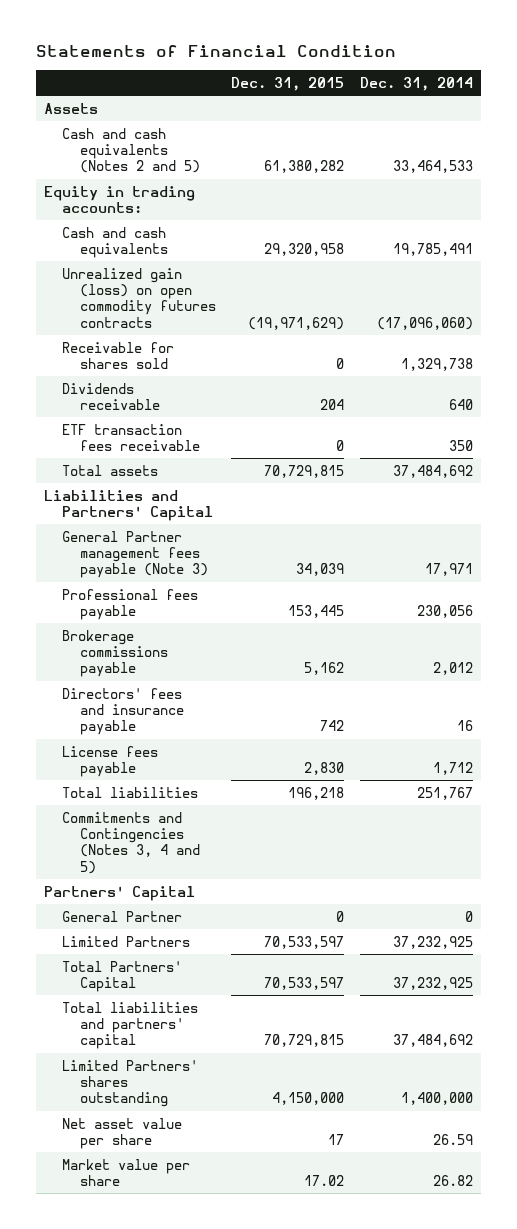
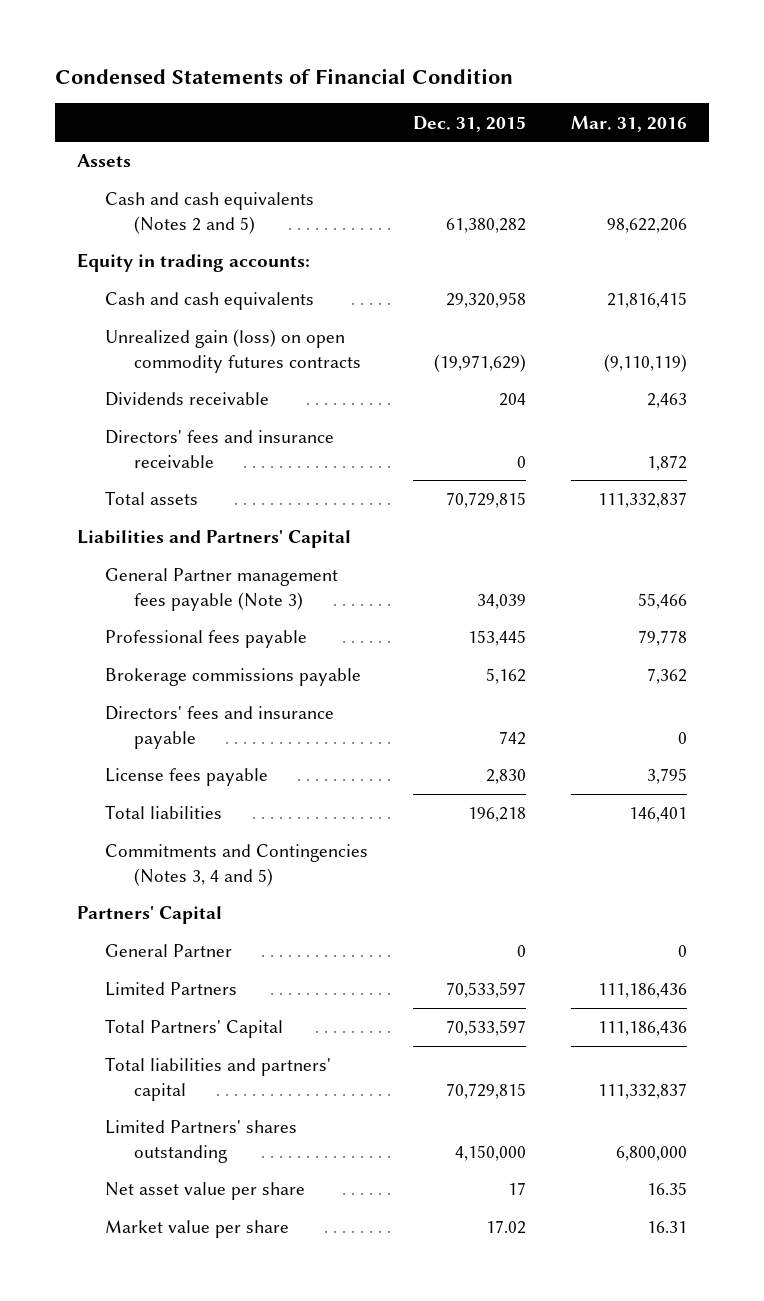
- Statements of Financial Condition
+ Condensed Statements of Financial Condition
- | Dec. 31, 2015 | Dec. 31, 2014
+ | Dec. 31, 2015 | Mar. 31, 2016
- Receivable for shares sold | 0 | 1,329,738
- ETF transaction fees receivable | 0 | 350
+ Directors' fees and insurance receivable | 0 | 1,872

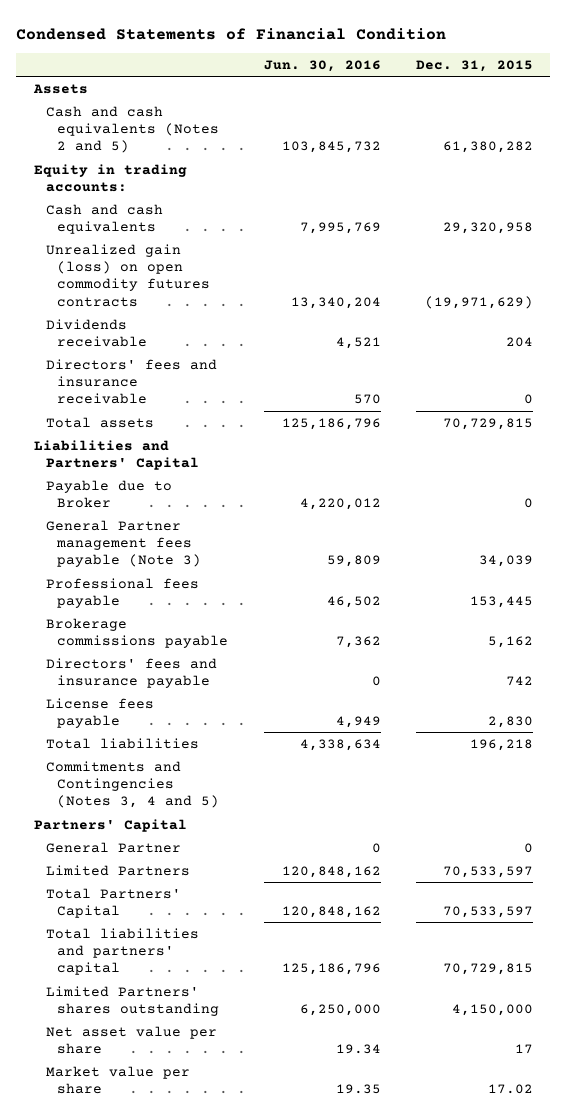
- | Dec. 31, 2015 | Mar. 31, 2016
+ | Jun. 30, 2016 | Dec. 31, 2015
+ Payable due to Broker | 4,220,012 | 0

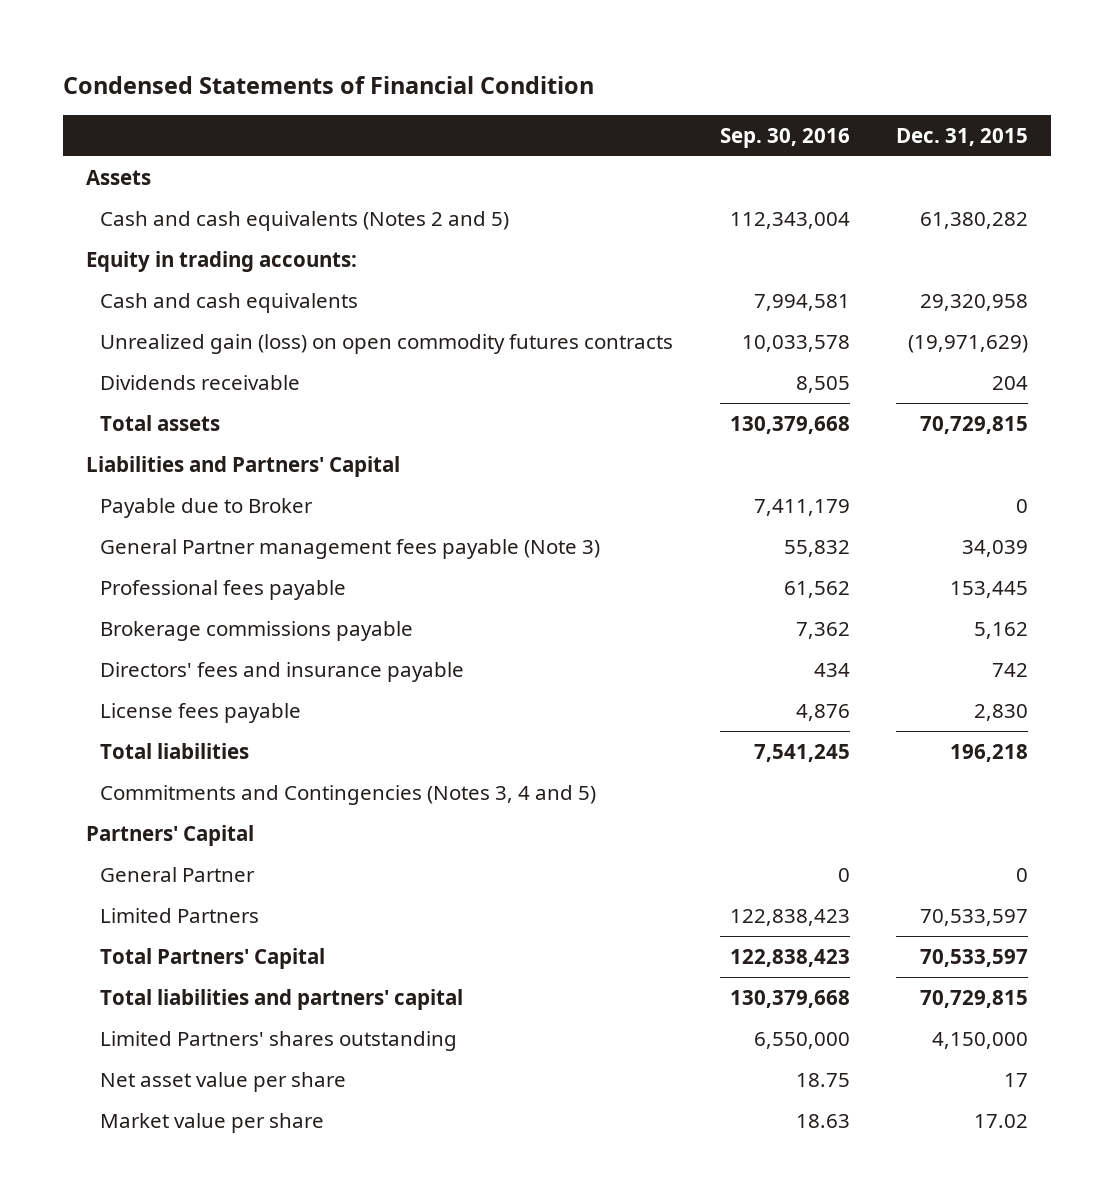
- | Jun. 30, 2016 | Dec. 31, 2015
+ | Sep. 30, 2016 | Dec. 31, 2015
- Directors' fees and insurance receivable | 570 | 0

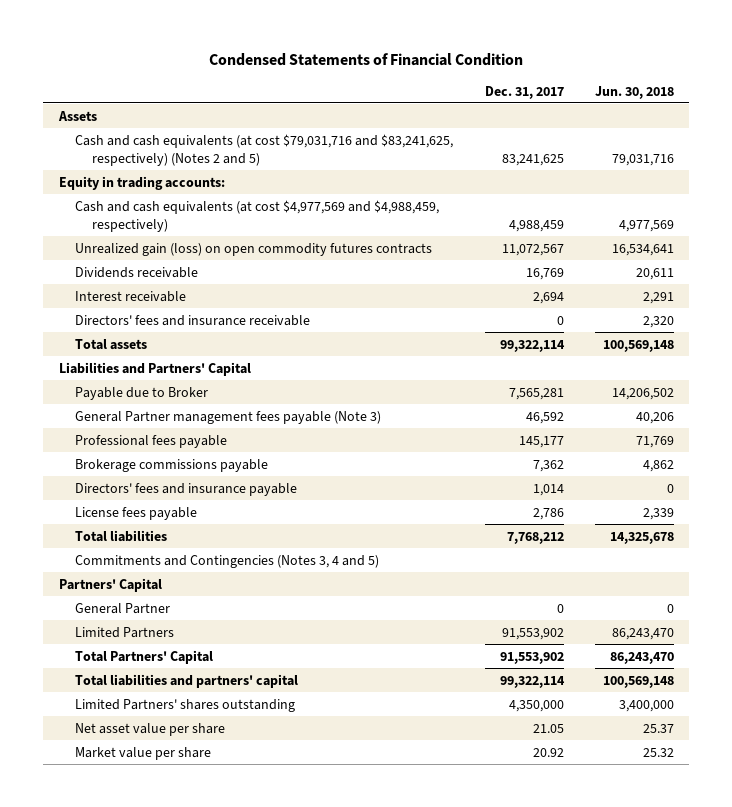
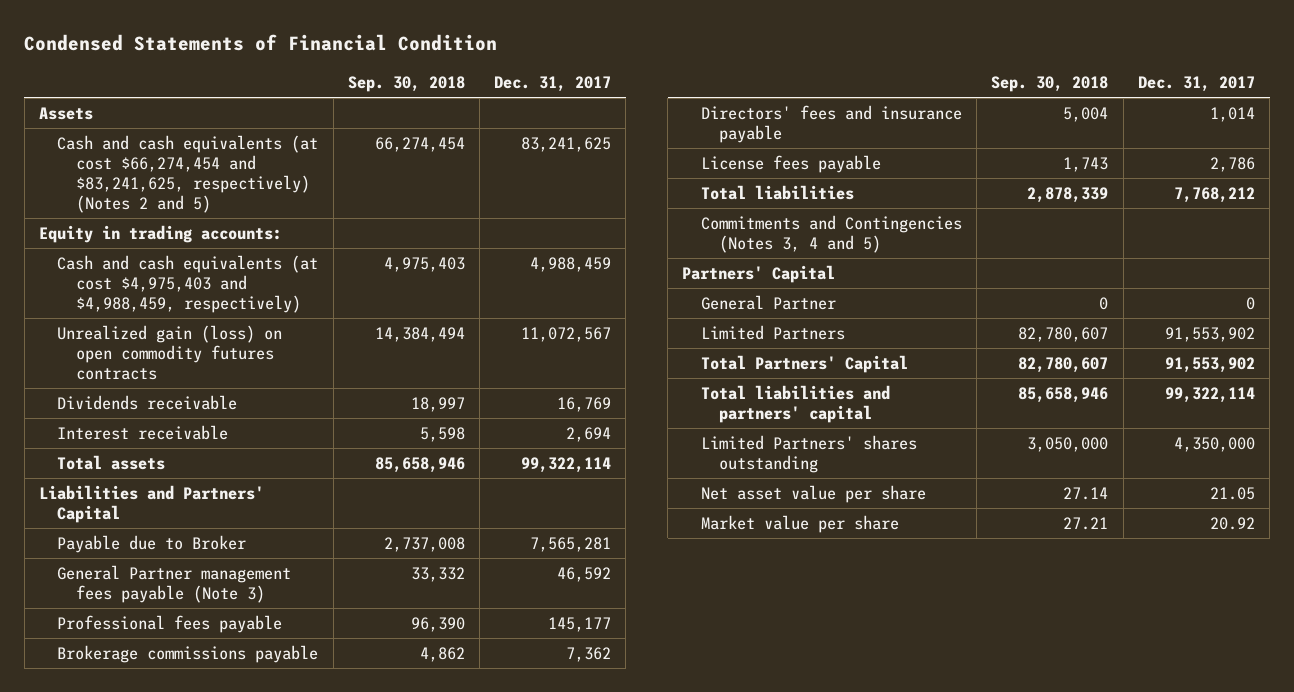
- | Dec. 31, 2017 | Jun. 30, 2018
+ | Sep. 30, 2018 | Dec. 31, 2017
- Cash and cash equivalents (at cost $79,031,716 and $83,241,625, respectively) (Notes 2 and 5) | 83,241,625 | 79,031,716
+ Cash and cash equivalents (at cost $66,274,454 and $83,241,625, respectively) (Notes 2 and 5) | 66,274,454 | 83,241,625
- Cash and cash equivalents (at cost $4,977,569 and $4,988,459, respectively) | 4,988,459 | 4,977,569
+ Cash and cash equivalents (at cost $4,975,403 and $4,988,459, respectively) | 4,975,403 | 4,988,459
- Directors' fees and insurance receivable | 0 | 2,320

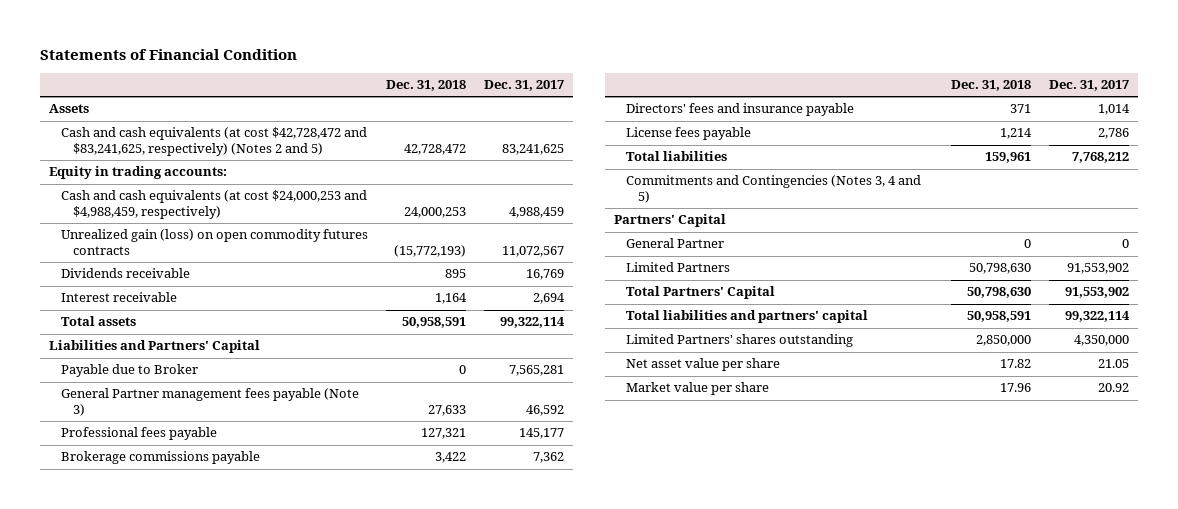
- Condensed Statements of Financial Condition
+ Statements of Financial Condition
- | Sep. 30, 2018 | Dec. 31, 2017
+ | Dec. 31, 2018 | Dec. 31, 2017
- Cash and cash equivalents (at cost $66,274,454 and $83,241,625, respectively) (Notes 2 and 5) | 66,274,454 | 83,241,625
+ Cash and cash equivalents (at cost $42,728,472 and $83,241,625, respectively) (Notes 2 and 5) | 42,728,472 | 83,241,625
- Cash and cash equivalents (at cost $4,975,403 and $4,988,459, respectively) | 4,975,403 | 4,988,459
+ Cash and cash equivalents (at cost $24,000,253 and $4,988,459, respectively) | 24,000,253 | 4,988,459

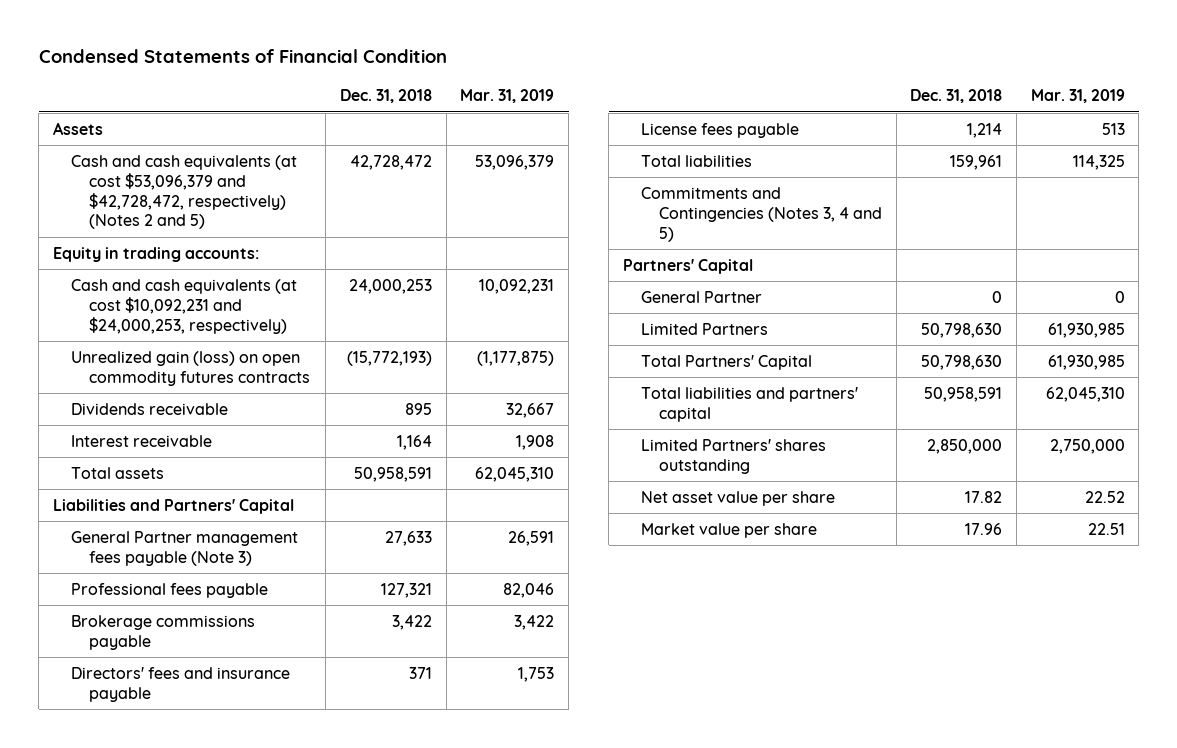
- Statements of Financial Condition
+ Condensed Statements of Financial Condition
- | Dec. 31, 2018 | Dec. 31, 2017
+ | Dec. 31, 2018 | Mar. 31, 2019
- Cash and cash equivalents (at cost $42,728,472 and $83,241,625, respectively) (Notes 2 and 5) | 42,728,472 | 83,241,625
+ Cash and cash equivalents (at cost $53,096,379 and $42,728,472, respectively) (Notes 2 and 5) | 42,728,472 | 53,096,379
- Cash and cash equivalents (at cost $24,000,253 and $4,988,459, respectively) | 24,000,253 | 4,988,459
+ Cash and cash equivalents (at cost $10,092,231 and $24,000,253, respectively) | 24,000,253 | 10,092,231
- Payable due to Broker | 0 | 7,565,281

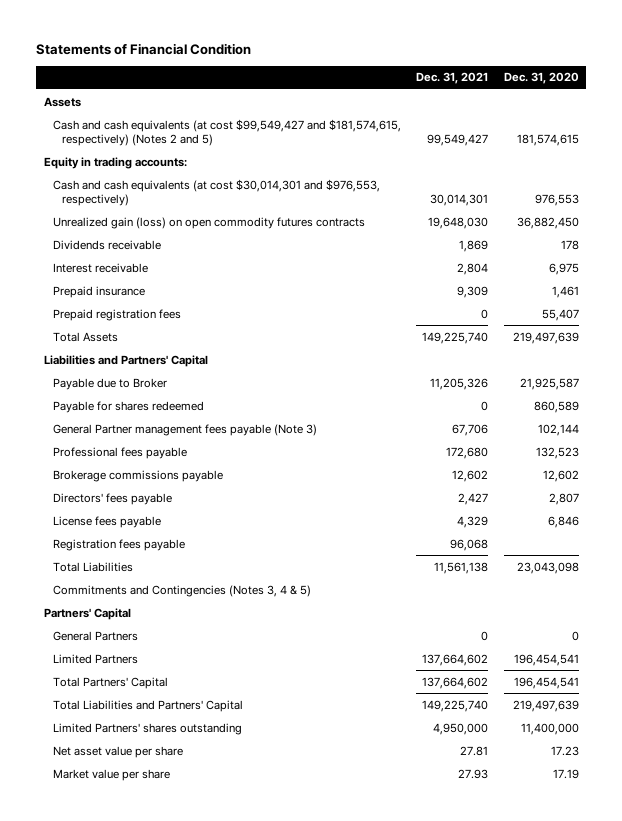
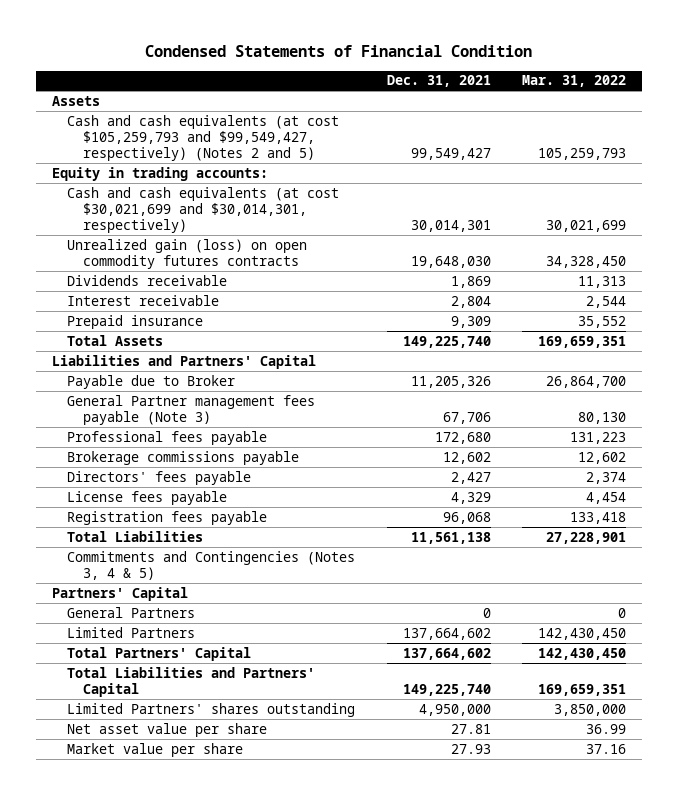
- Statements of Financial Condition
+ Condensed Statements of Financial Condition
- | Dec. 31, 2021 | Dec. 31, 2020
+ | Dec. 31, 2021 | Mar. 31, 2022
- Cash and cash equivalents (at cost $99,549,427 and $181,574,615, respectively) (Notes 2 and 5) | 99,549,427 | 181,574,615
+ Cash and cash equivalents (at cost $105,259,793 and $99,549,427, respectively) (Notes 2 and 5) | 99,549,427 | 105,259,793
- Cash and cash equivalents (at cost $30,014,301 and $976,553, respectively) | 30,014,301 | 976,553
+ Cash and cash equivalents (at cost $30,021,699 and $30,014,301, respectively) | 30,014,301 | 30,021,699
- Prepaid registration fees | 0 | 55,407
- Payable for shares redeemed | 0 | 860,589

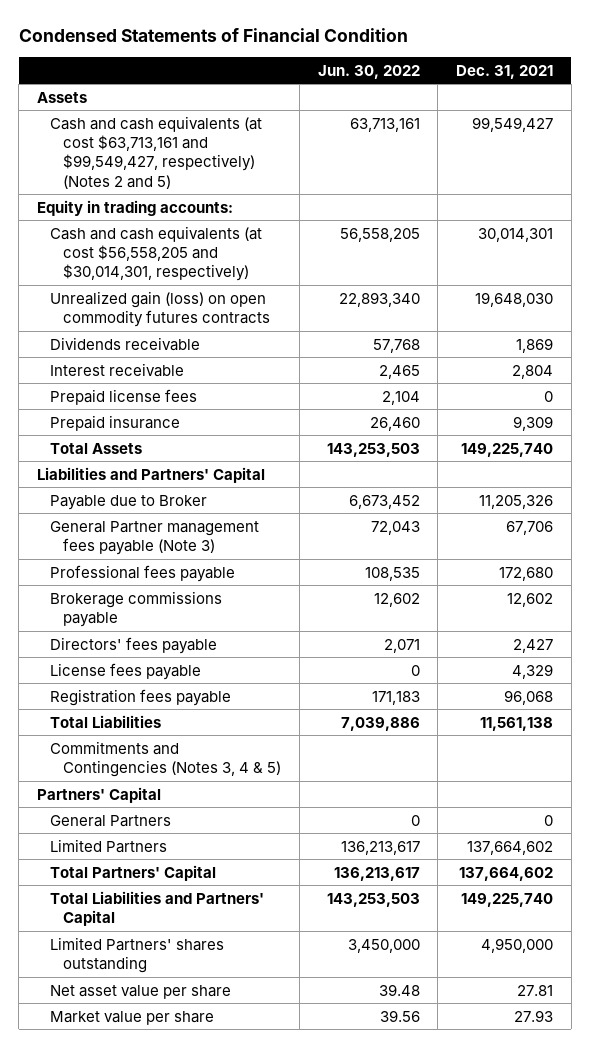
- | Dec. 31, 2021 | Mar. 31, 2022
+ | Jun. 30, 2022 | Dec. 31, 2021
- Cash and cash equivalents (at cost $105,259,793 and $99,549,427, respectively) (Notes 2 and 5) | 99,549,427 | 105,259,793
+ Cash and cash equivalents (at cost $63,713,161 and $99,549,427, respectively) (Notes 2 and 5) | 63,713,161 | 99,549,427
- Cash and cash equivalents (at cost $30,021,699 and $30,014,301, respectively) | 30,014,301 | 30,021,699
+ Cash and cash equivalents (at cost $56,558,205 and $30,014,301, respectively) | 56,558,205 | 30,014,301
+ Prepaid license fees | 2,104 | 0

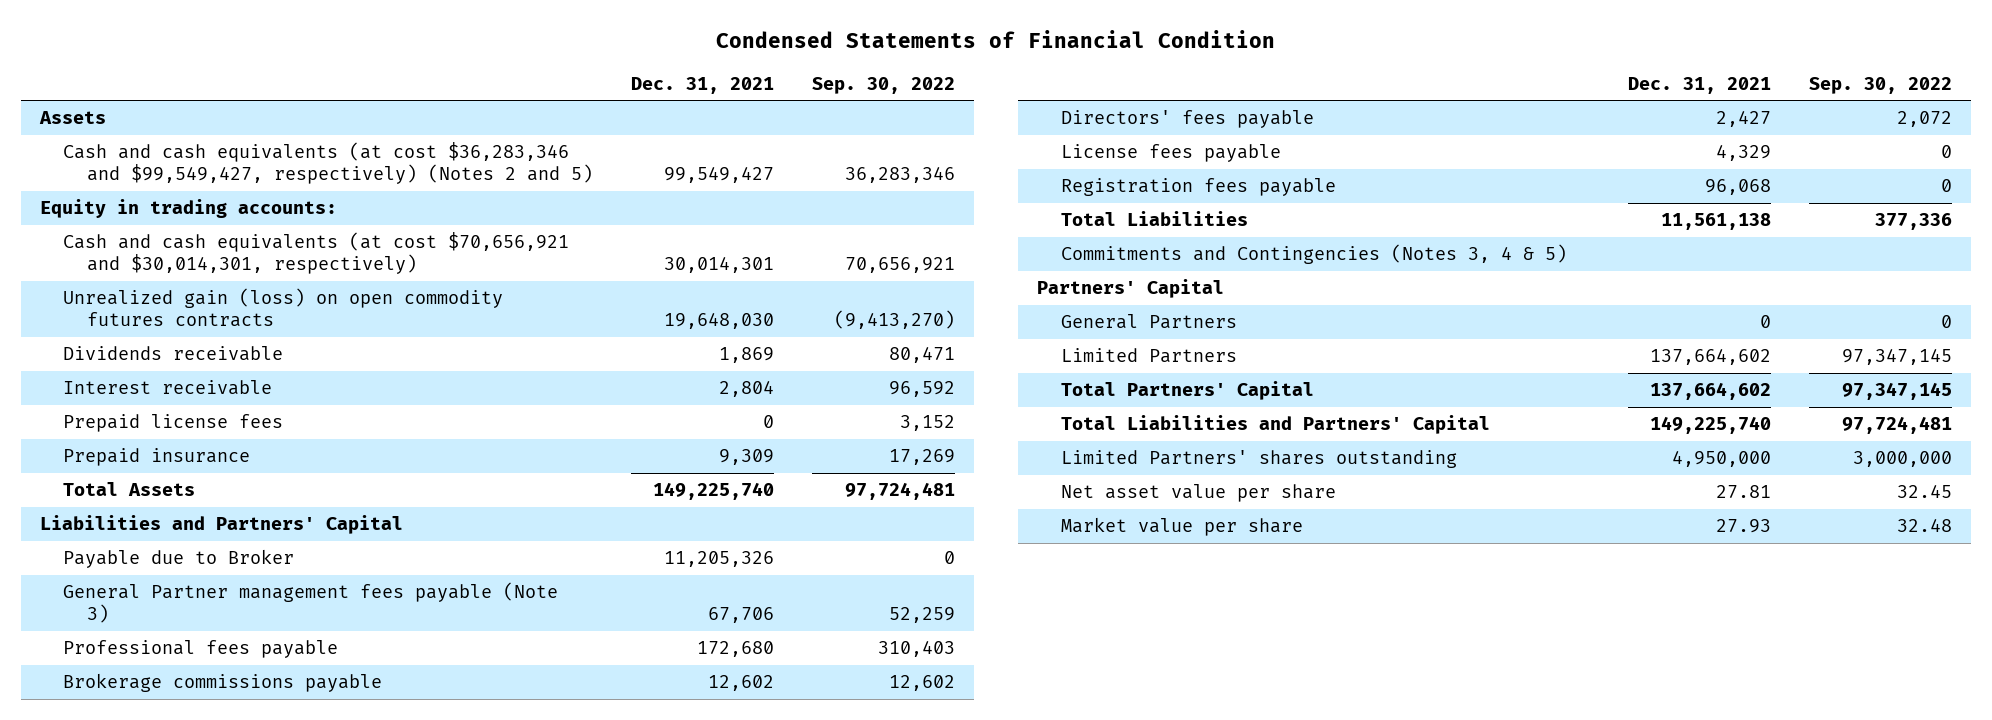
- | Jun. 30, 2022 | Dec. 31, 2021
+ | Dec. 31, 2021 | Sep. 30, 2022
- Cash and cash equivalents (at cost $63,713,161 and $99,549,427, respectively) (Notes 2 and 5) | 63,713,161 | 99,549,427
+ Cash and cash equivalents (at cost $36,283,346 and $99,549,427, respectively) (Notes 2 and 5) | 99,549,427 | 36,283,346
- Cash and cash equivalents (at cost $56,558,205 and $30,014,301, respectively) | 56,558,205 | 30,014,301
+ Cash and cash equivalents (at cost $70,656,921 and $30,014,301, respectively) | 30,014,301 | 70,656,921

